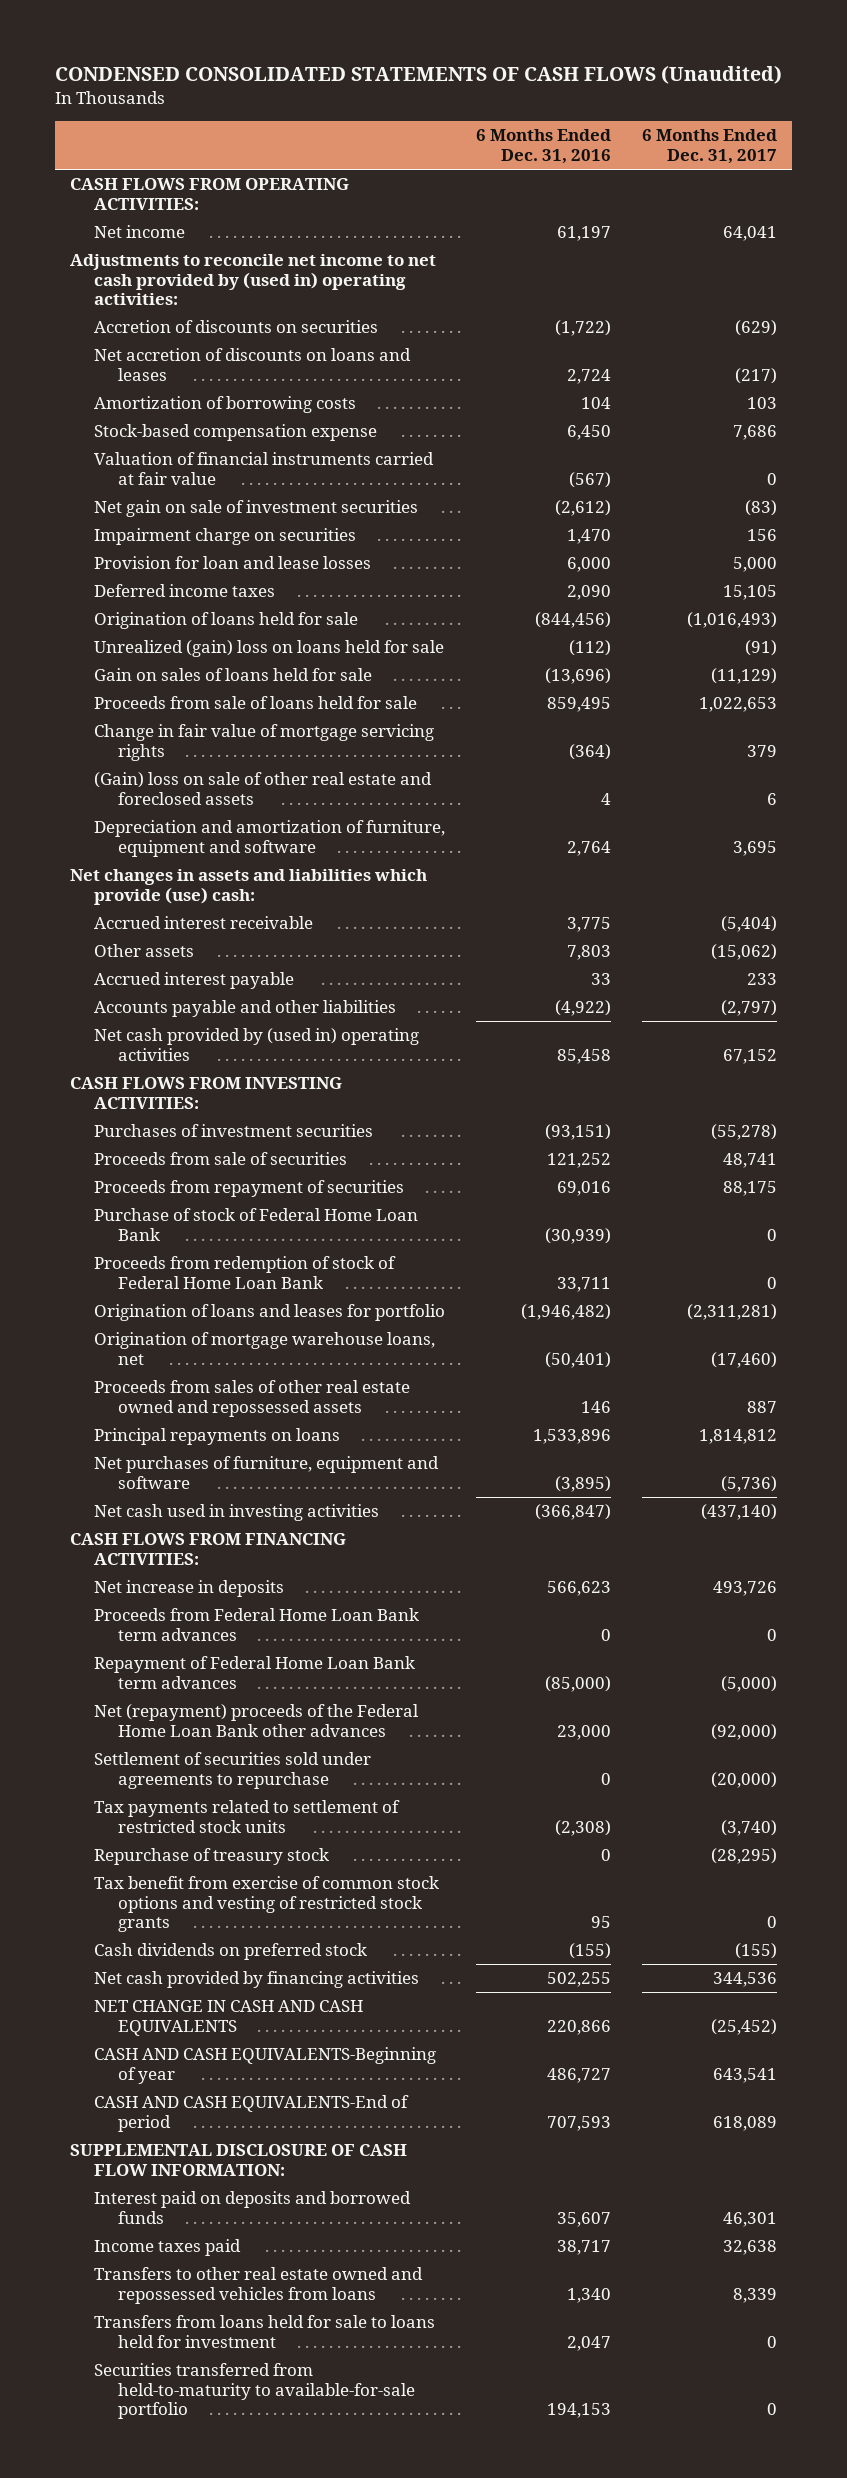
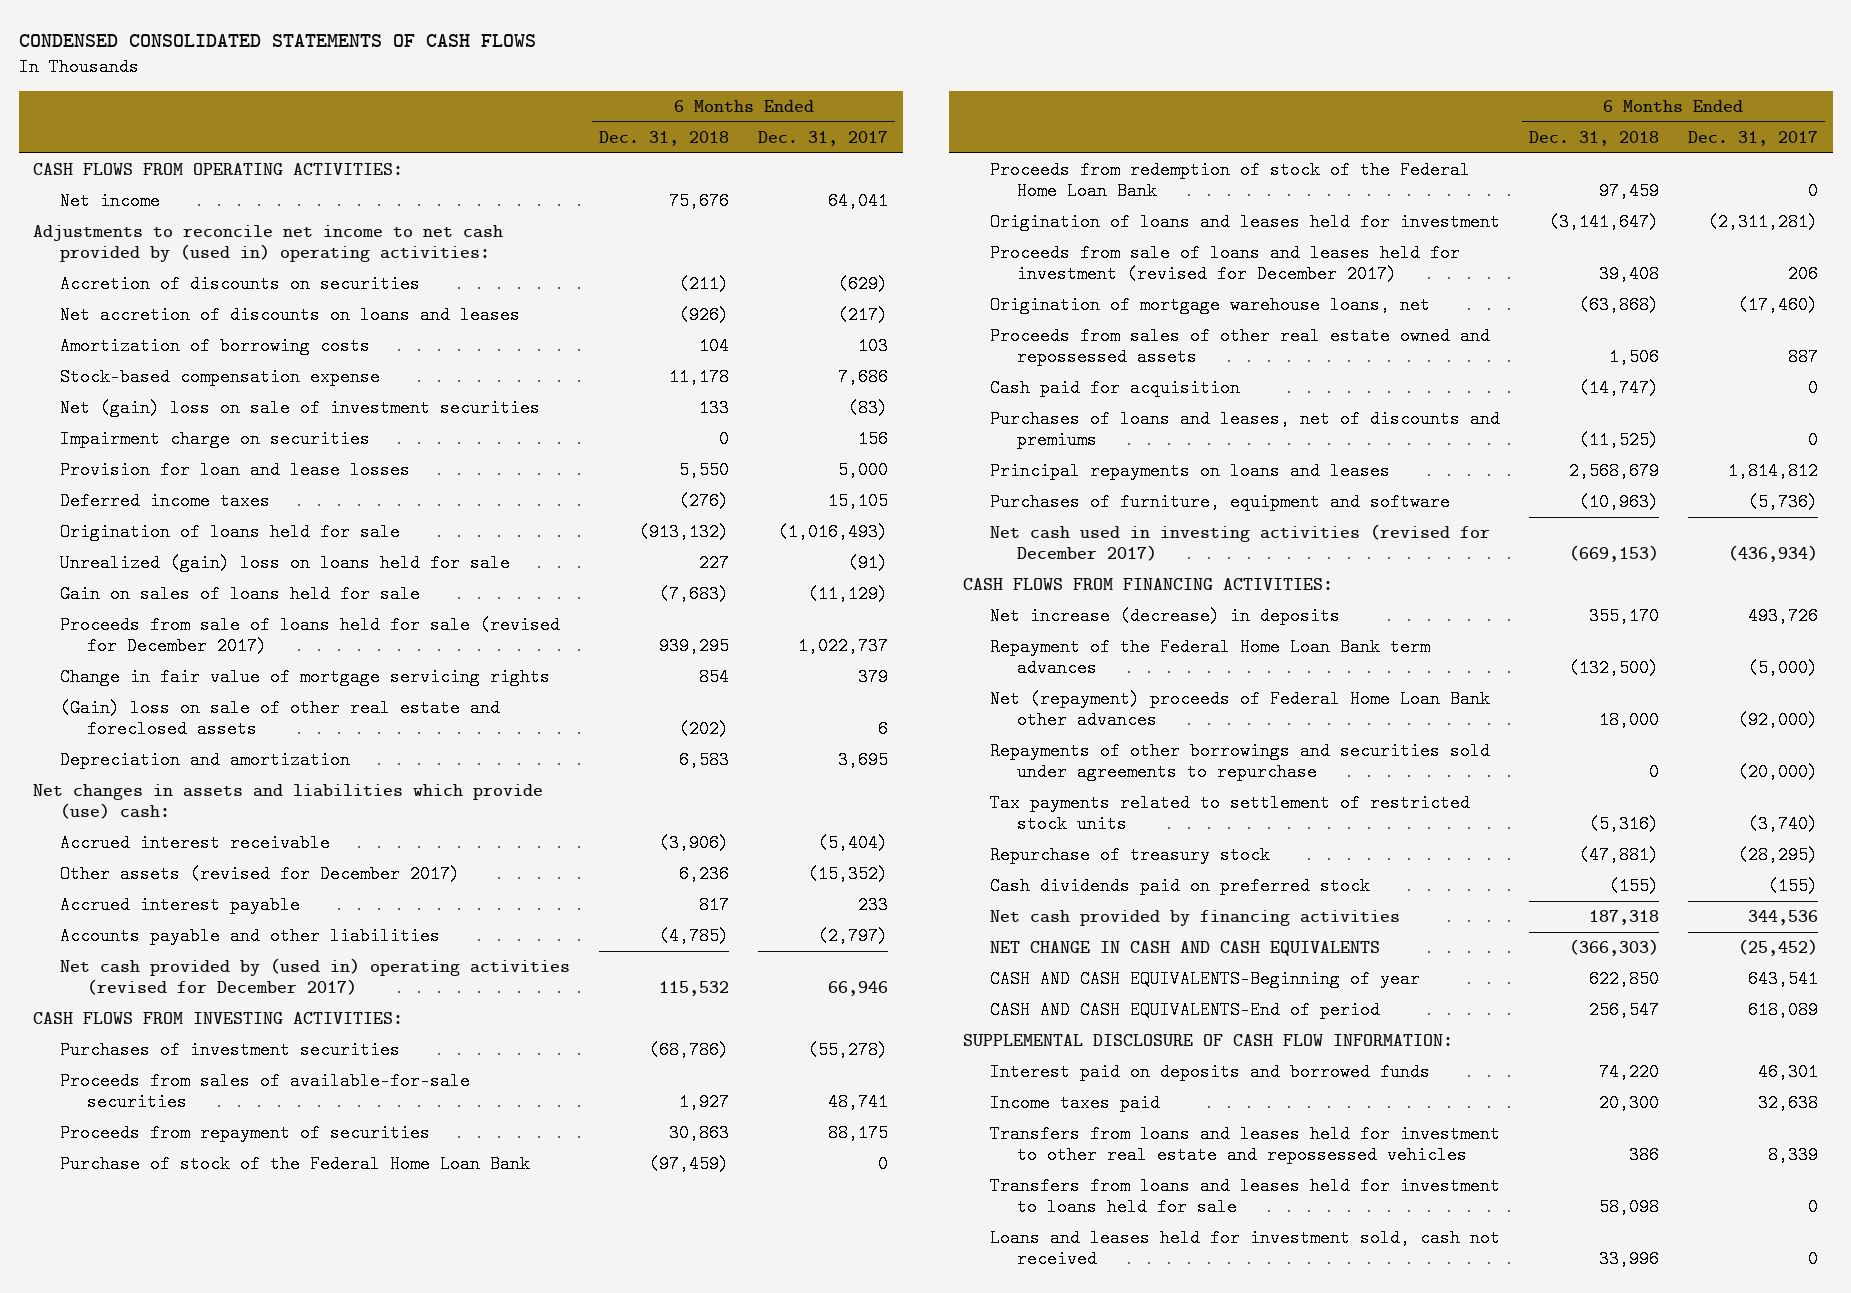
- CONDENSED CONSOLIDATED STATEMENTS OF CASH FLOWS (Unaudited)
+ CONDENSED CONSOLIDATED STATEMENTS OF CASH FLOWS
- | 6 Months Ended Dec. 31, 2016 | 6 Months Ended Dec. 31, 2017
+ | 6 Months Ended Dec. 31, 2018 | 6 Months Ended Dec. 31, 2017
- Valuation of financial instruments carried at fair value | (567) | 0
- Net gain on sale of investment securities | (2,612) | (83)
+ Net (gain) loss on sale of investment securities | 133 | (83)
- Proceeds from sale of loans held for sale | 859,495 | 1,022,653
+ Proceeds from sale of loans held for sale (revised for December 2017) | 939,295 | 1,022,737
- Depreciation and amortization of furniture, equipment and software | 2,764 | 3,695
+ Depreciation and amortization | 6,583 | 3,695
- Other assets | 7,803 | (15,062)
+ Other assets (revised for December 2017) | 6,236 | (15,352)
- Net cash provided by (used in) operating activities | 85,458 | 67,152
+ Net cash provided by (used in) operating activities (revised for December 2017) | 115,532 | 66,946
- Proceeds from sale of securities | 121,252 | 48,741
+ Proceeds from sales of available-for-sale securities | 1,927 | 48,741
- Purchase of stock of Federal Home Loan Bank | (30,939) | 0
- Proceeds from redemption of stock of Federal Home Loan Bank | 33,711 | 0
- Origination of loans and leases for portfolio | (1,946,482) | (2,311,281)
+ Purchase of stock of the Federal Home Loan Bank | (97,459) | 0
+ Proceeds from redemption of stock of the Federal Home Loan Bank | 97,459 | 0
+ Origination of loans and leases held for investment | (3,141,647) | (2,311,281)
+ Proceeds from sale of loans and leases held for investment (revised for December 2017) | 39,408 | 206
- Principal repayments on loans | 1,533,896 | 1,814,812
- Net purchases of furniture, equipment and software | (3,895) | (5,736)
- Net cash used in investing activities | (366,847) | (437,140)
+ Cash paid for acquisition | (14,747) | 0
+ Purchases of loans and leases, net of discounts and premiums | (11,525) | 0
+ Principal repayments on loans and leases | 2,568,679 | 1,814,812
+ Purchases of furniture, equipment and software | (10,963) | (5,736)
+ Net cash used in investing activities (revised for December 2017) | (669,153) | (436,934)
- Net increase in deposits | 566,623 | 493,726
- Proceeds from Federal Home Loan Bank term advances | 0 | 0
- Repayment of Federal Home Loan Bank term advances | (85,000) | (5,000)
- Net (repayment) proceeds of the Federal Home Loan Bank other advances | 23,000 | (92,000)
- Settlement of securities sold under agreements to repurchase | 0 | (20,000)
+ Net increase (decrease) in deposits | 355,170 | 493,726
+ Repayment of the Federal Home Loan Bank term advances | (132,500) | (5,000)
+ Net (repayment) proceeds of Federal Home Loan Bank other advances | 18,000 | (92,000)
+ Repayments of other borrowings and securities sold under agreements to repurchase | 0 | (20,000)
- Tax benefit from exercise of common stock options and vesting of restricted stock grants | 95 | 0
- Cash dividends on preferred stock | (155) | (155)
+ Cash dividends paid on preferred stock | (155) | (155)
- Transfers to other real estate owned and repossessed vehicles from loans | 1,340 | 8,339
- Transfers from loans held for sale to loans held for investment | 2,047 | 0
- Securities transferred from held-to-maturity to available-for-sale portfolio | 194,153 | 0
+ Transfers from loans and leases held for investment to other real estate and repossessed vehicles | 386 | 8,339
+ Transfers from loans and leases held for investment to loans held for sale | 58,098 | 0
+ Loans and leases held for investment sold, cash not received | 33,996 | 0

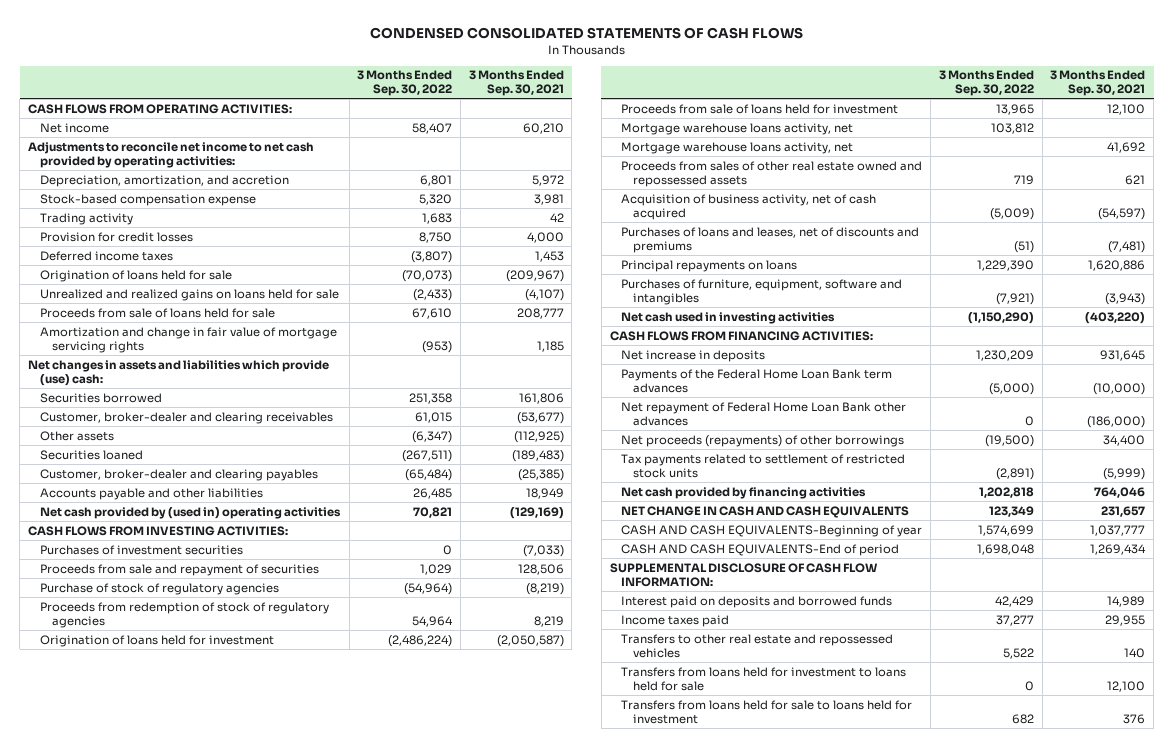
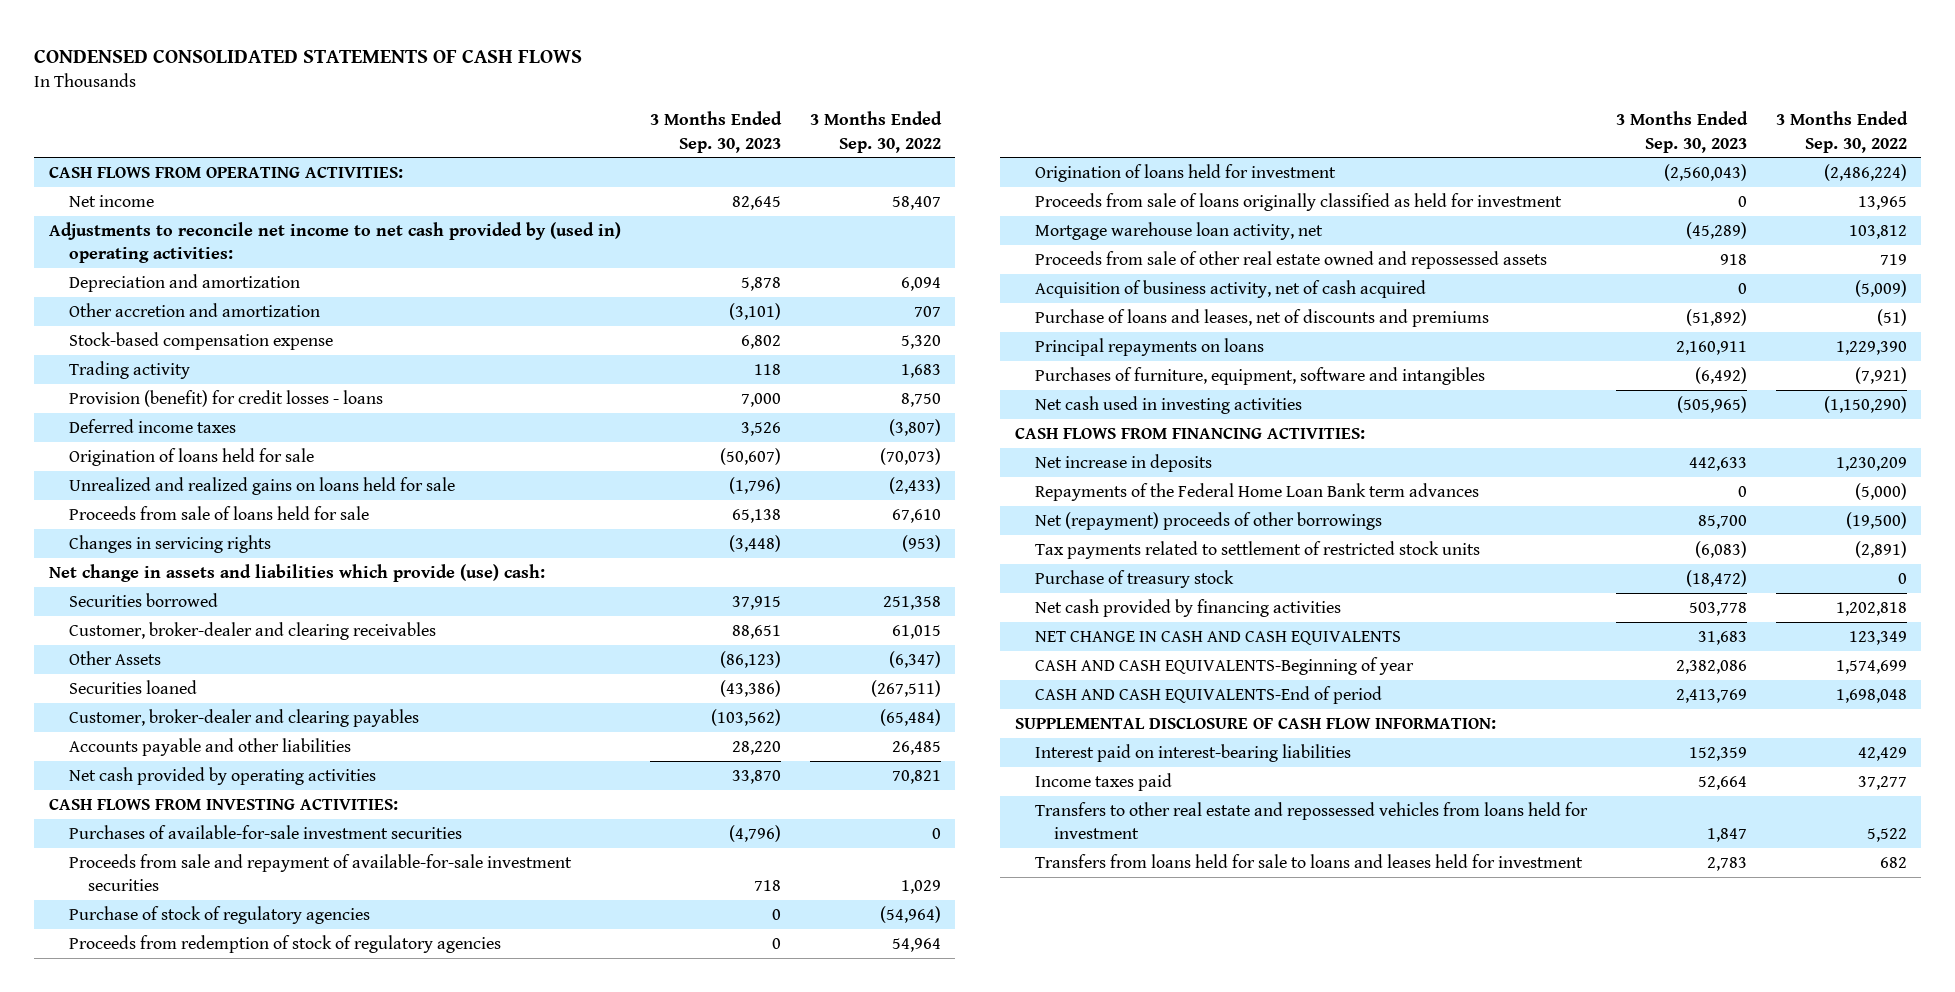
- | 3 Months Ended Sep. 30, 2022 | 3 Months Ended Sep. 30, 2021
+ | 3 Months Ended Sep. 30, 2023 | 3 Months Ended Sep. 30, 2022
- Adjustments to reconcile net income to net cash provided by operating activities:
- Depreciation, amortization, and accretion | 6,801 | 5,972
+ Adjustments to reconcile net income to net cash provided by (used in) operating activities:
+ Depreciation and amortization | 5,878 | 6,094
+ Other accretion and amortization | (3,101) | 707
- Provision for credit losses | 8,750 | 4,000
+ Provision (benefit) for credit losses - loans | 7,000 | 8,750
- Amortization and change in fair value of mortgage servicing rights | (953) | 1,185
- Net changes in assets and liabilities which provide (use) cash:
+ Changes in servicing rights | (3,448) | (953)
+ Net change in assets and liabilities which provide (use) cash:
- Other assets | (6,347) | (112,925)
+ Other Assets | (86,123) | (6,347)
- Net cash provided by (used in) operating activities | 70,821 | (129,169)
+ Net cash provided by operating activities | 33,870 | 70,821
- Purchases of investment securities | 0 | (7,033)
- Proceeds from sale and repayment of securities | 1,029 | 128,506
+ Purchases of available-for-sale investment securities | (4,796) | 0
+ Proceeds from sale and repayment of available-for-sale investment securities | 718 | 1,029
- Proceeds from sale of loans held for investment | 13,965 | 12,100
- Mortgage warehouse loans activity, net | 103,812 |
- Mortgage warehouse loans activity, net | | 41,692
- Proceeds from sales of other real estate owned and repossessed assets | 719 | 621
+ Proceeds from sale of loans originally classified as held for investment | 0 | 13,965
+ Mortgage warehouse loan activity, net | (45,289) | 103,812
+ Proceeds from sale of other real estate owned and repossessed assets | 918 | 719
- Purchases of loans and leases, net of discounts and premiums | (51) | (7,481)
+ Purchase of loans and leases, net of discounts and premiums | (51,892) | (51)
- Payments of the Federal Home Loan Bank term advances | (5,000) | (10,000)
- Net repayment of Federal Home Loan Bank other advances | 0 | (186,000)
- Net proceeds (repayments) of other borrowings | (19,500) | 34,400
+ Repayments of the Federal Home Loan Bank term advances | 0 | (5,000)
+ Net (repayment) proceeds of other borrowings | 85,700 | (19,500)
+ Purchase of treasury stock | (18,472) | 0
- Interest paid on deposits and borrowed funds | 42,429 | 14,989
+ Interest paid on interest-bearing liabilities | 152,359 | 42,429
- Transfers to other real estate and repossessed vehicles | 5,522 | 140
- Transfers from loans held for investment to loans held for sale | 0 | 12,100
- Transfers from loans held for sale to loans held for investment | 682 | 376
+ Transfers to other real estate and repossessed vehicles from loans held for investment | 1,847 | 5,522
+ Transfers from loans held for sale to loans and leases held for investment | 2,783 | 682

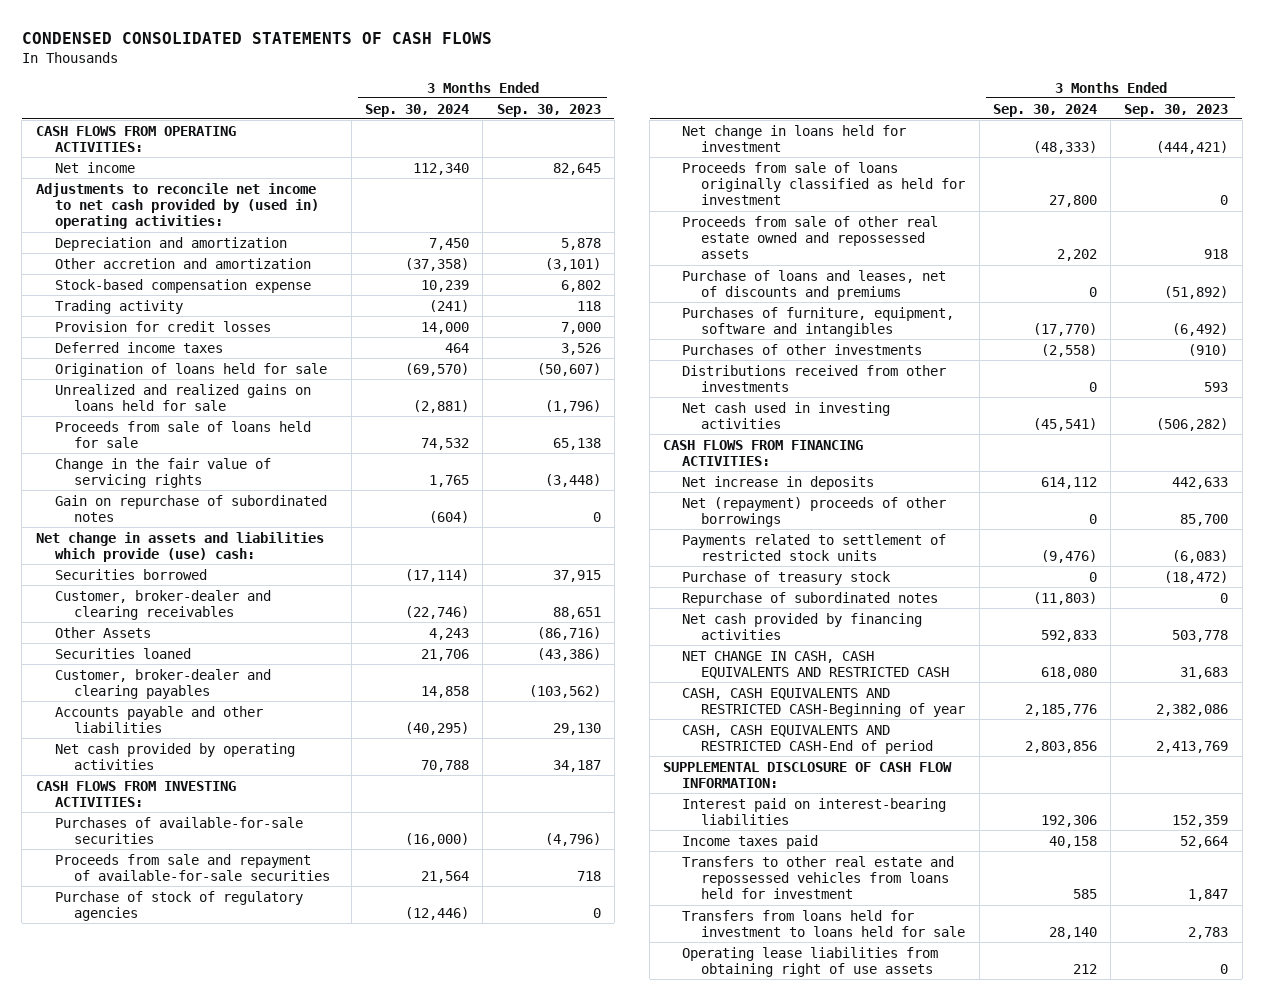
- | 3 Months Ended Sep. 30, 2023 | 3 Months Ended Sep. 30, 2022
+ | 3 Months Ended Sep. 30, 2024 | 3 Months Ended Sep. 30, 2023
- Provision (benefit) for credit losses - loans | 7,000 | 8,750
+ Provision for credit losses | 14,000 | 7,000
- Changes in servicing rights | (3,448) | (953)
+ Change in the fair value of servicing rights | 1,765 | (3,448)
+ Gain on repurchase of subordinated notes | (604) | 0
- Other Assets | (86,123) | (6,347)
+ Other Assets | 4,243 | (86,716)
- Accounts payable and other liabilities | 28,220 | 26,485
- Net cash provided by operating activities | 33,870 | 70,821
+ Accounts payable and other liabilities | (40,295) | 29,130
+ Net cash provided by operating activities | 70,788 | 34,187
- Purchases of available-for-sale investment securities | (4,796) | 0
- Proceeds from sale and repayment of available-for-sale investment securities | 718 | 1,029
+ Purchases of available-for-sale securities | (16,000) | (4,796)
+ Proceeds from sale and repayment of available-for-sale securities | 21,564 | 718
- Proceeds from redemption of stock of regulatory agencies | 0 | 54,964
- Origination of loans held for investment | (2,560,043) | (2,486,224)
+ Net change in loans held for investment | (48,333) | (444,421)
- Mortgage warehouse loan activity, net | (45,289) | 103,812
- Acquisition of business activity, net of cash acquired | 0 | (5,009)
- Principal repayments on loans | 2,160,911 | 1,229,390
- Net cash used in investing activities | (505,965) | (1,150,290)
+ Purchases of other investments | (2,558) | (910)
+ Distributions received from other investments | 0 | 593
+ Net cash used in investing activities | (45,541) | (506,282)
- Repayments of the Federal Home Loan Bank term advances | 0 | (5,000)
- Tax payments related to settlement of restricted stock units | (6,083) | (2,891)
+ Payments related to settlement of restricted stock units | (9,476) | (6,083)
+ Repurchase of subordinated notes | (11,803) | 0
- NET CHANGE IN CASH AND CASH EQUIVALENTS | 31,683 | 123,349
- CASH AND CASH EQUIVALENTS-Beginning of year | 2,382,086 | 1,574,699
- CASH AND CASH EQUIVALENTS-End of period | 2,413,769 | 1,698,048
+ NET CHANGE IN CASH, CASH EQUIVALENTS AND RESTRICTED CASH | 618,080 | 31,683
+ CASH, CASH EQUIVALENTS AND RESTRICTED CASH-Beginning of year | 2,185,776 | 2,382,086
+ CASH, CASH EQUIVALENTS AND RESTRICTED CASH-End of period | 2,803,856 | 2,413,769
- Transfers from loans held for sale to loans and leases held for investment | 2,783 | 682
+ Transfers from loans held for investment to loans held for sale | 28,140 | 2,783
+ Operating lease liabilities from obtaining right of use assets | 212 | 0

